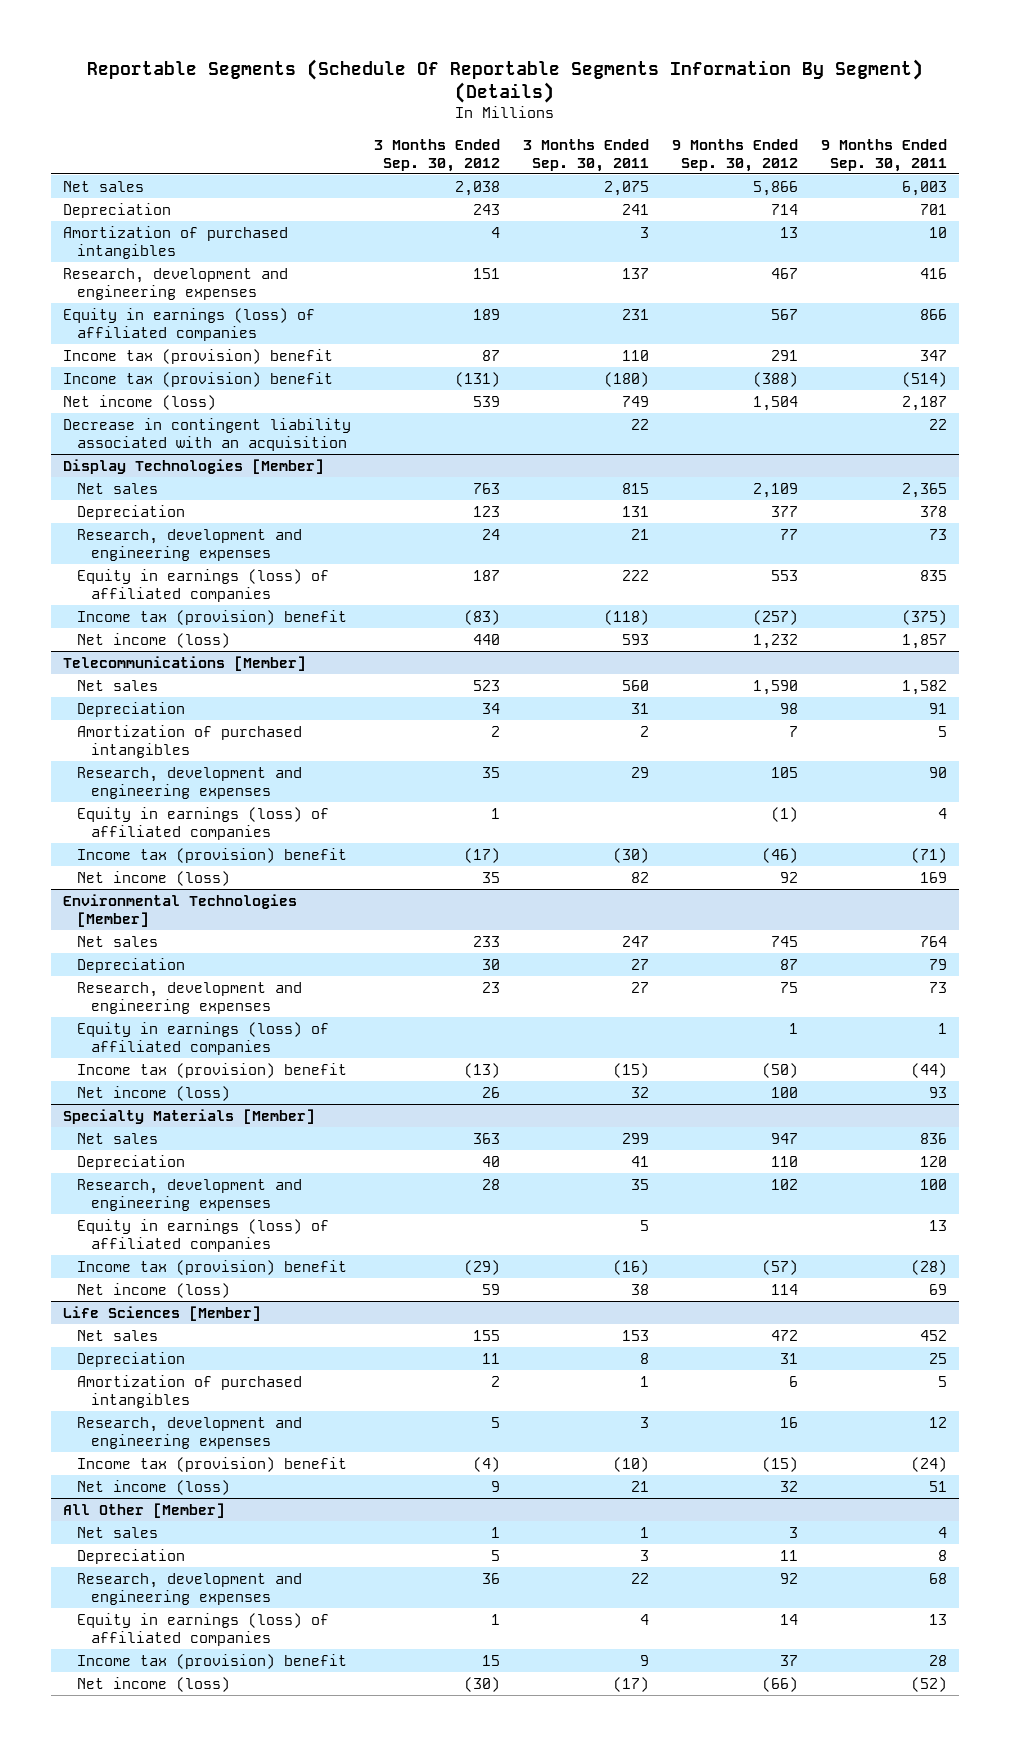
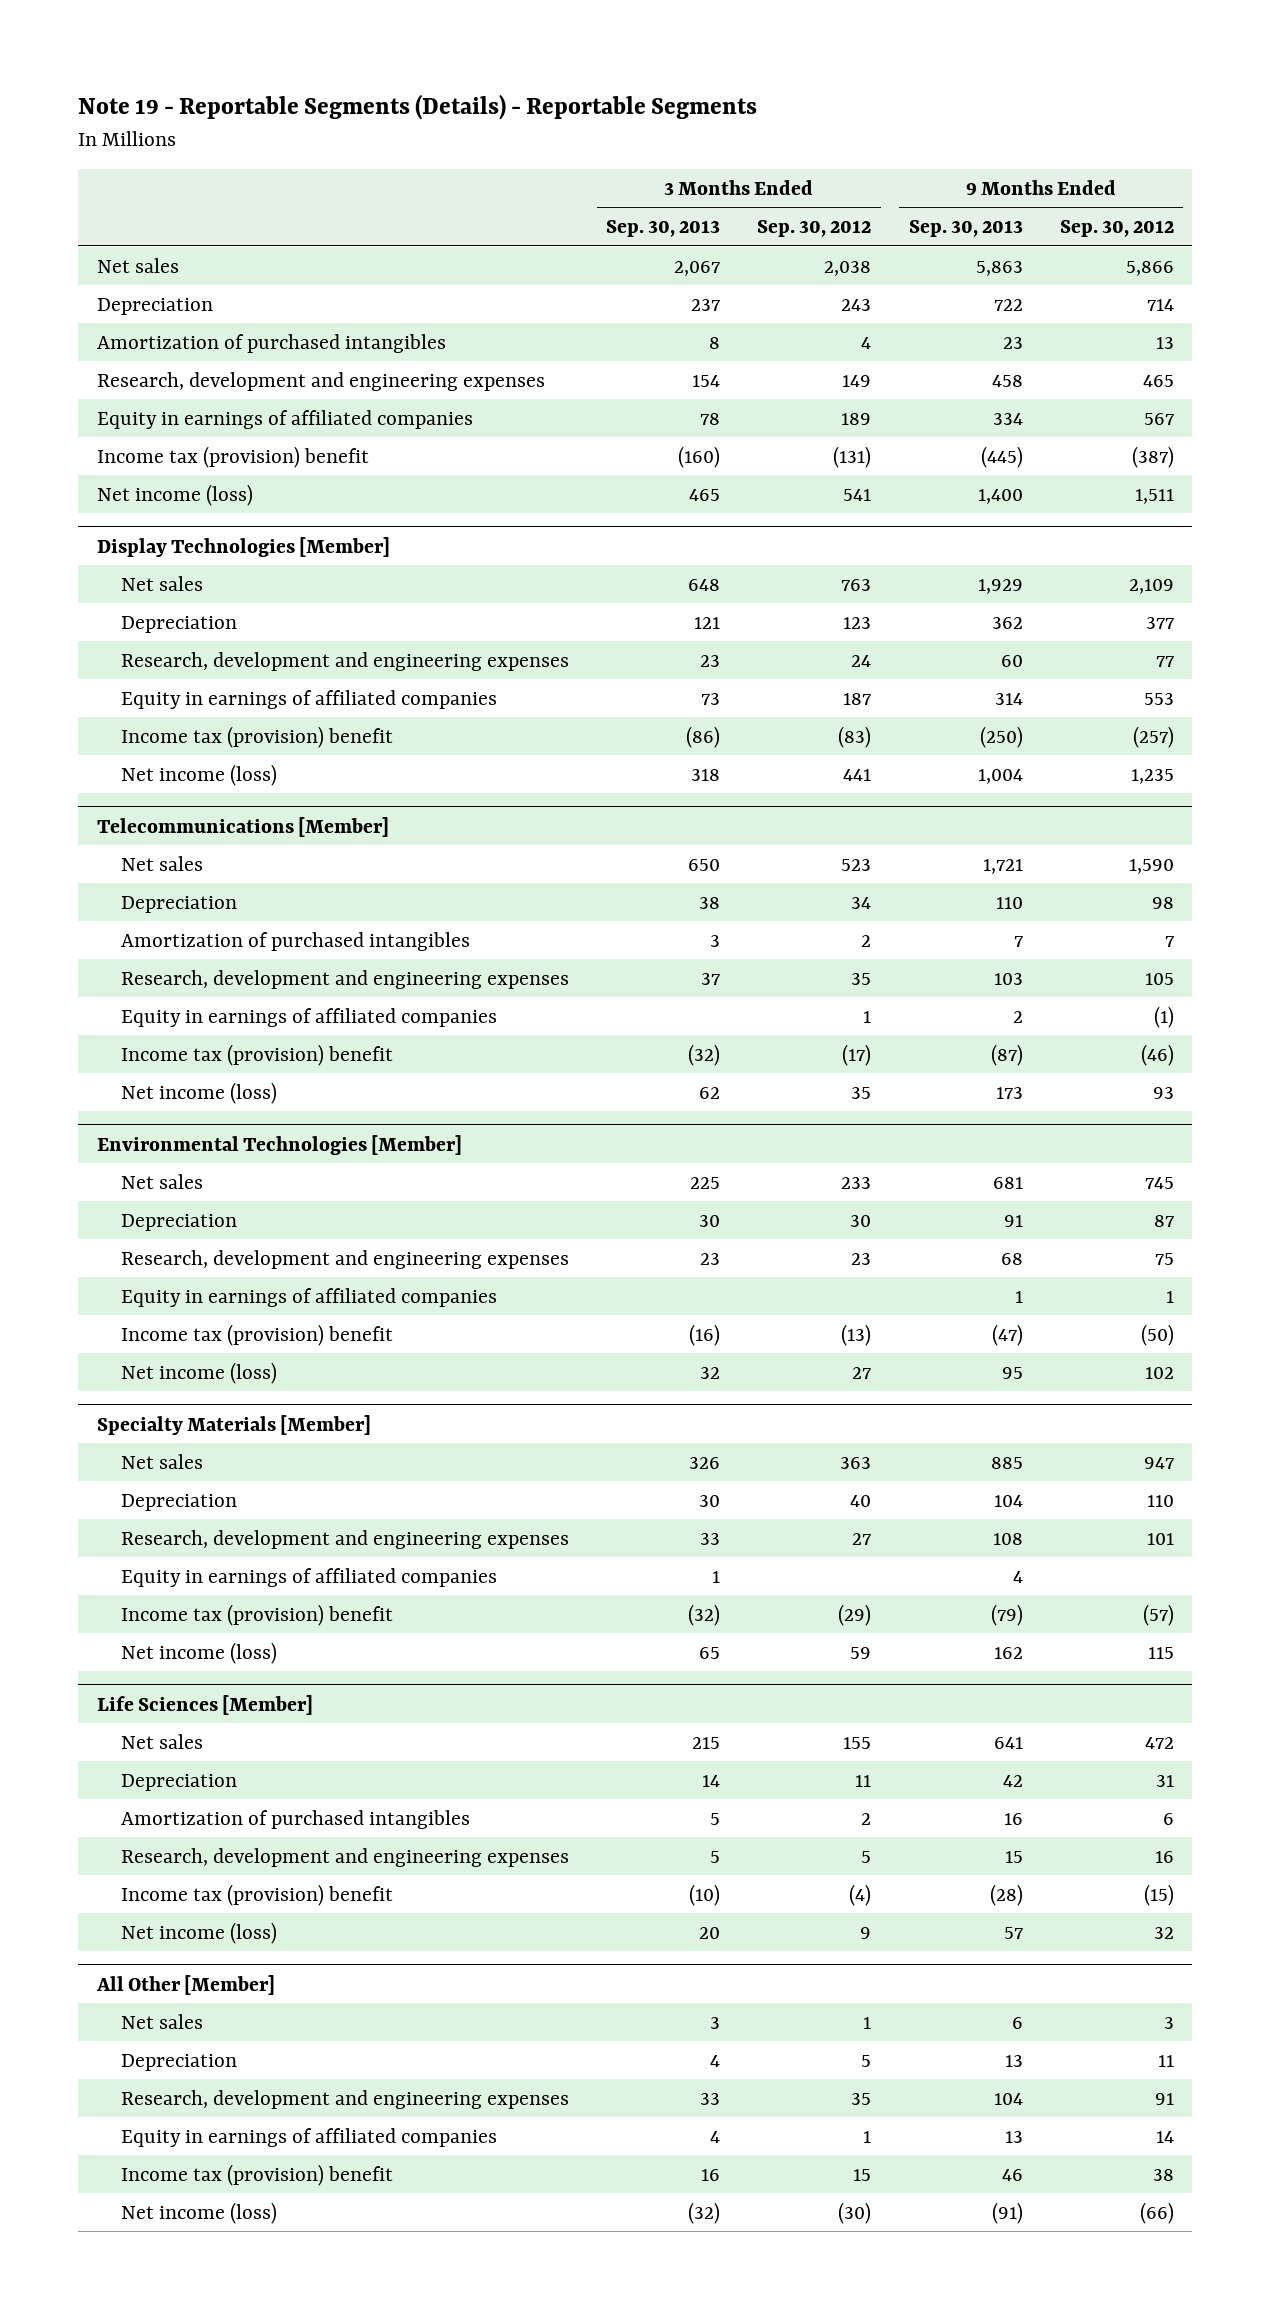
- Reportable Segments (Schedule Of Reportable Segments Information By Segment) (Details)
+ Note 19 - Reportable Segments (Details) - Reportable Segments
- | 3 Months Ended Sep. 30, 2012 | 3 Months Ended Sep. 30, 2011 | 9 Months Ended Sep. 30, 2012 | 9 Months Ended Sep. 30, 2011
+ | 3 Months Ended Sep. 30, 2013 | 3 Months Ended Sep. 30, 2012 | 9 Months Ended Sep. 30, 2013 | 9 Months Ended Sep. 30, 2012
- Research, development and engineering expenses | 151 | 137 | 467 | 416
- Equity in earnings (loss) of affiliated companies | 189 | 231 | 567 | 866
- Income tax (provision) benefit | 87 | 110 | 291 | 347
- Income tax (provision) benefit | (131) | (180) | (388) | (514)
- Net income (loss) | 539 | 749 | 1,504 | 2,187
- Decrease in contingent liability associated with an acquisition | | 22 | | 22
+ Research, development and engineering expenses | 154 | 149 | 458 | 465
+ Equity in earnings of affiliated companies | 78 | 189 | 334 | 567
+ Income tax (provision) benefit | (160) | (131) | (445) | (387)
+ Net income (loss) | 465 | 541 | 1,400 | 1,511
@ Display Technologies [Member]
- Equity in earnings (loss) of affiliated companies | 187 | 222 | 553 | 835
+ Equity in earnings of affiliated companies | 73 | 187 | 314 | 553
- Net income (loss) | 440 | 593 | 1,232 | 1,857
+ Net income (loss) | 318 | 441 | 1,004 | 1,235
@ Telecommunications [Member]
- Equity in earnings (loss) of affiliated companies | 1 | | (1) | 4
+ Equity in earnings of affiliated companies | | 1 | 2 | (1)
- Net income (loss) | 35 | 82 | 92 | 169
+ Net income (loss) | 62 | 35 | 173 | 93
@ Environmental Technologies [Member]
- Equity in earnings (loss) of affiliated companies | | | 1 | 1
+ Equity in earnings of affiliated companies | | | 1 | 1
- Net income (loss) | 26 | 32 | 100 | 93
+ Net income (loss) | 32 | 27 | 95 | 102
@ Specialty Materials [Member]
- Research, development and engineering expenses | 28 | 35 | 102 | 100
- Equity in earnings (loss) of affiliated companies | | 5 | | 13
+ Research, development and engineering expenses | 33 | 27 | 108 | 101
+ Equity in earnings of affiliated companies | 1 | | 4 |
- Net income (loss) | 59 | 38 | 114 | 69
+ Net income (loss) | 65 | 59 | 162 | 115
@ All Other [Member]
- Research, development and engineering expenses | 36 | 22 | 92 | 68
- Equity in earnings (loss) of affiliated companies | 1 | 4 | 14 | 13
- Income tax (provision) benefit | 15 | 9 | 37 | 28
+ Research, development and engineering expenses | 33 | 35 | 104 | 91
+ Equity in earnings of affiliated companies | 4 | 1 | 13 | 14
+ Income tax (provision) benefit | 16 | 15 | 46 | 38

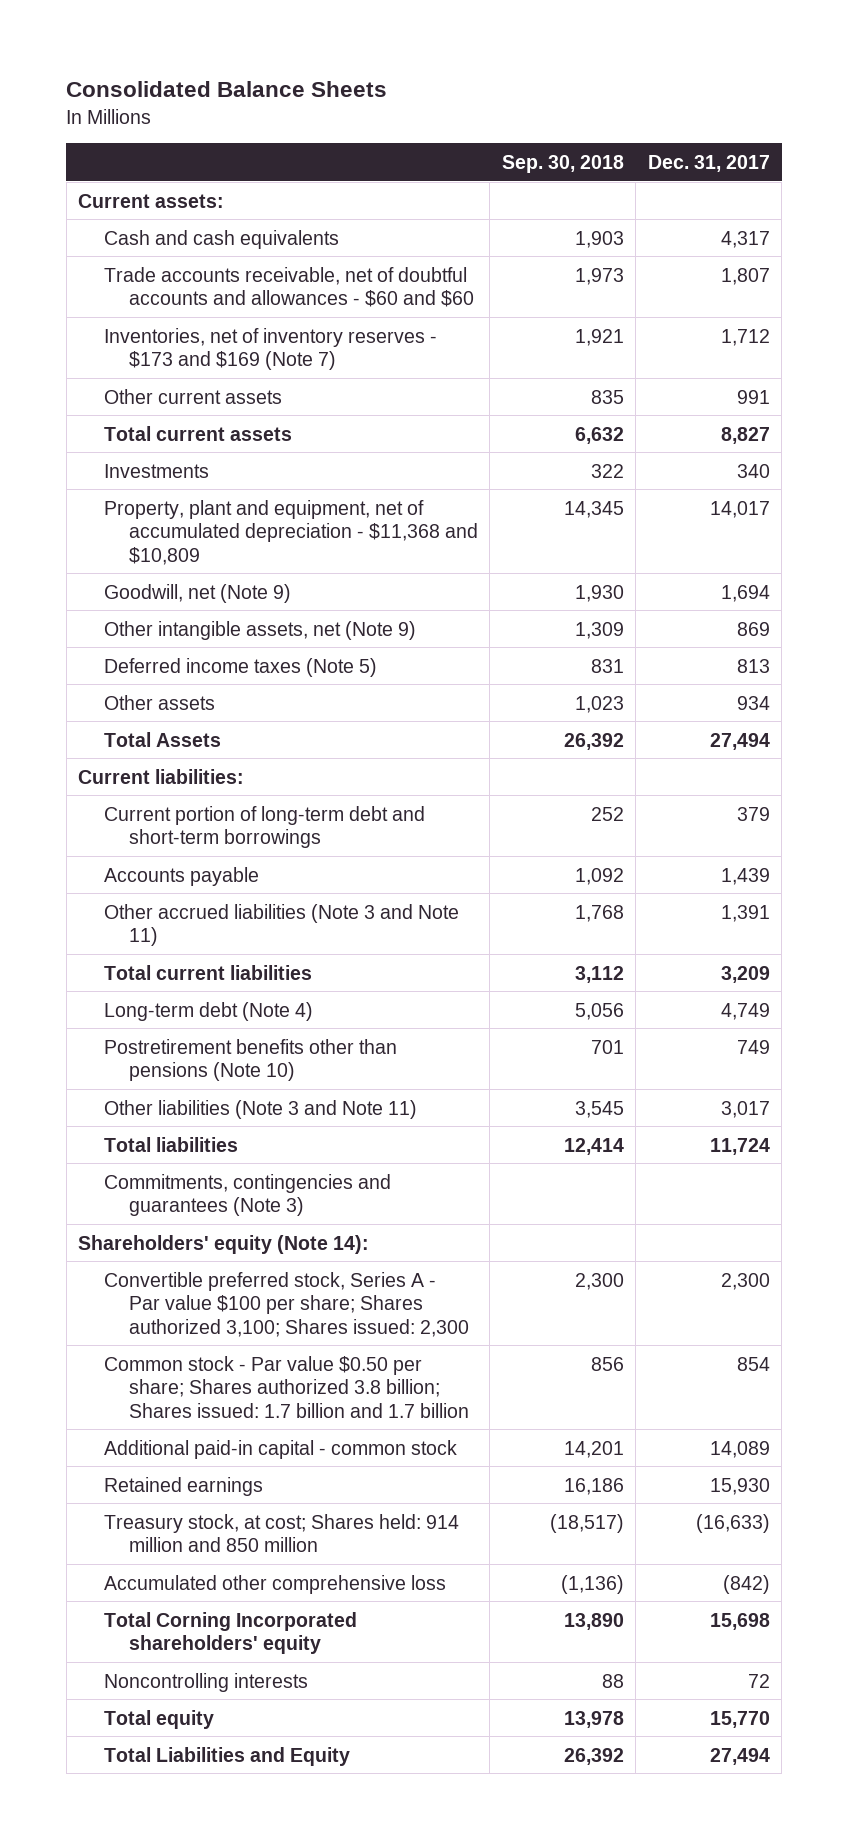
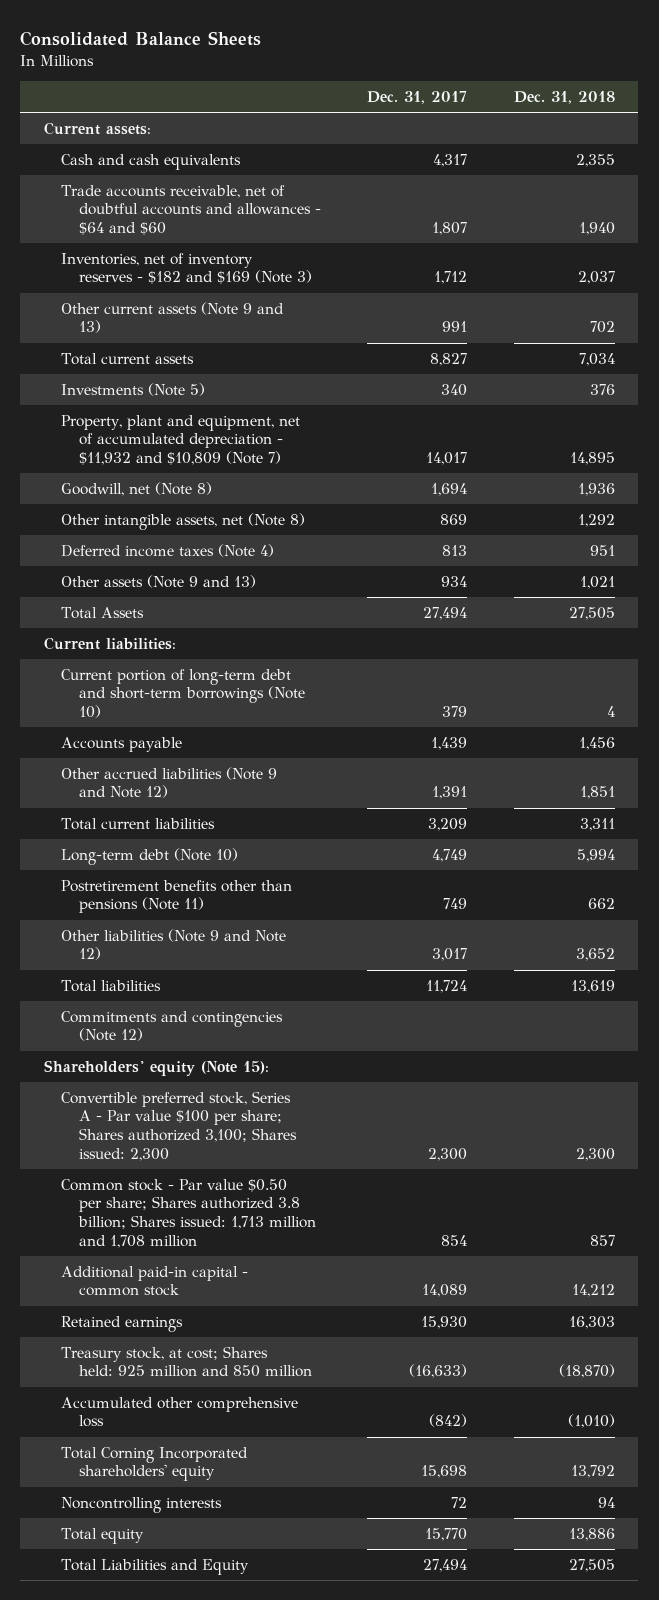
- | Sep. 30, 2018 | Dec. 31, 2017
+ | Dec. 31, 2017 | Dec. 31, 2018
- Trade accounts receivable, net of doubtful accounts and allowances - $60 and $60 | 1,973 | 1,807
- Inventories, net of inventory reserves - $173 and $169 (Note 7) | 1,921 | 1,712
- Other current assets | 835 | 991
+ Trade accounts receivable, net of doubtful accounts and allowances - $64 and $60 | 1,807 | 1,940
+ Inventories, net of inventory reserves - $182 and $169 (Note 3) | 1,712 | 2,037
+ Other current assets (Note 9 and 13) | 991 | 702
- Investments | 322 | 340
- Property, plant and equipment, net of accumulated depreciation - $11,368 and $10,809 | 14,345 | 14,017
- Goodwill, net (Note 9) | 1,930 | 1,694
- Other intangible assets, net (Note 9) | 1,309 | 869
- Deferred income taxes (Note 5) | 831 | 813
- Other assets | 1,023 | 934
+ Investments (Note 5) | 340 | 376
+ Property, plant and equipment, net of accumulated depreciation - $11,932 and $10,809 (Note 7) | 14,017 | 14,895
+ Goodwill, net (Note 8) | 1,694 | 1,936
+ Other intangible assets, net (Note 8) | 869 | 1,292
+ Deferred income taxes (Note 4) | 813 | 951
+ Other assets (Note 9 and 13) | 934 | 1,021
- Current portion of long-term debt and short-term borrowings | 252 | 379
+ Current portion of long-term debt and short-term borrowings (Note 10) | 379 | 4
- Other accrued liabilities (Note 3 and Note 11) | 1,768 | 1,391
+ Other accrued liabilities (Note 9 and Note 12) | 1,391 | 1,851
- Long-term debt (Note 4) | 5,056 | 4,749
- Postretirement benefits other than pensions (Note 10) | 701 | 749
- Other liabilities (Note 3 and Note 11) | 3,545 | 3,017
+ Long-term debt (Note 10) | 4,749 | 5,994
+ Postretirement benefits other than pensions (Note 11) | 749 | 662
+ Other liabilities (Note 9 and Note 12) | 3,017 | 3,652
- Commitments, contingencies and guarantees (Note 3)
- Shareholders' equity (Note 14):
+ Commitments and contingencies (Note 12)
+ Shareholders' equity (Note 15):
- Common stock - Par value $0.50 per share; Shares authorized 3.8 billion; Shares issued: 1.7 billion and 1.7 billion | 856 | 854
+ Common stock - Par value $0.50 per share; Shares authorized 3.8 billion; Shares issued: 1,713 million and 1,708 million | 854 | 857
- Treasury stock, at cost; Shares held: 914 million and 850 million | (18,517) | (16,633)
+ Treasury stock, at cost; Shares held: 925 million and 850 million | (16,633) | (18,870)

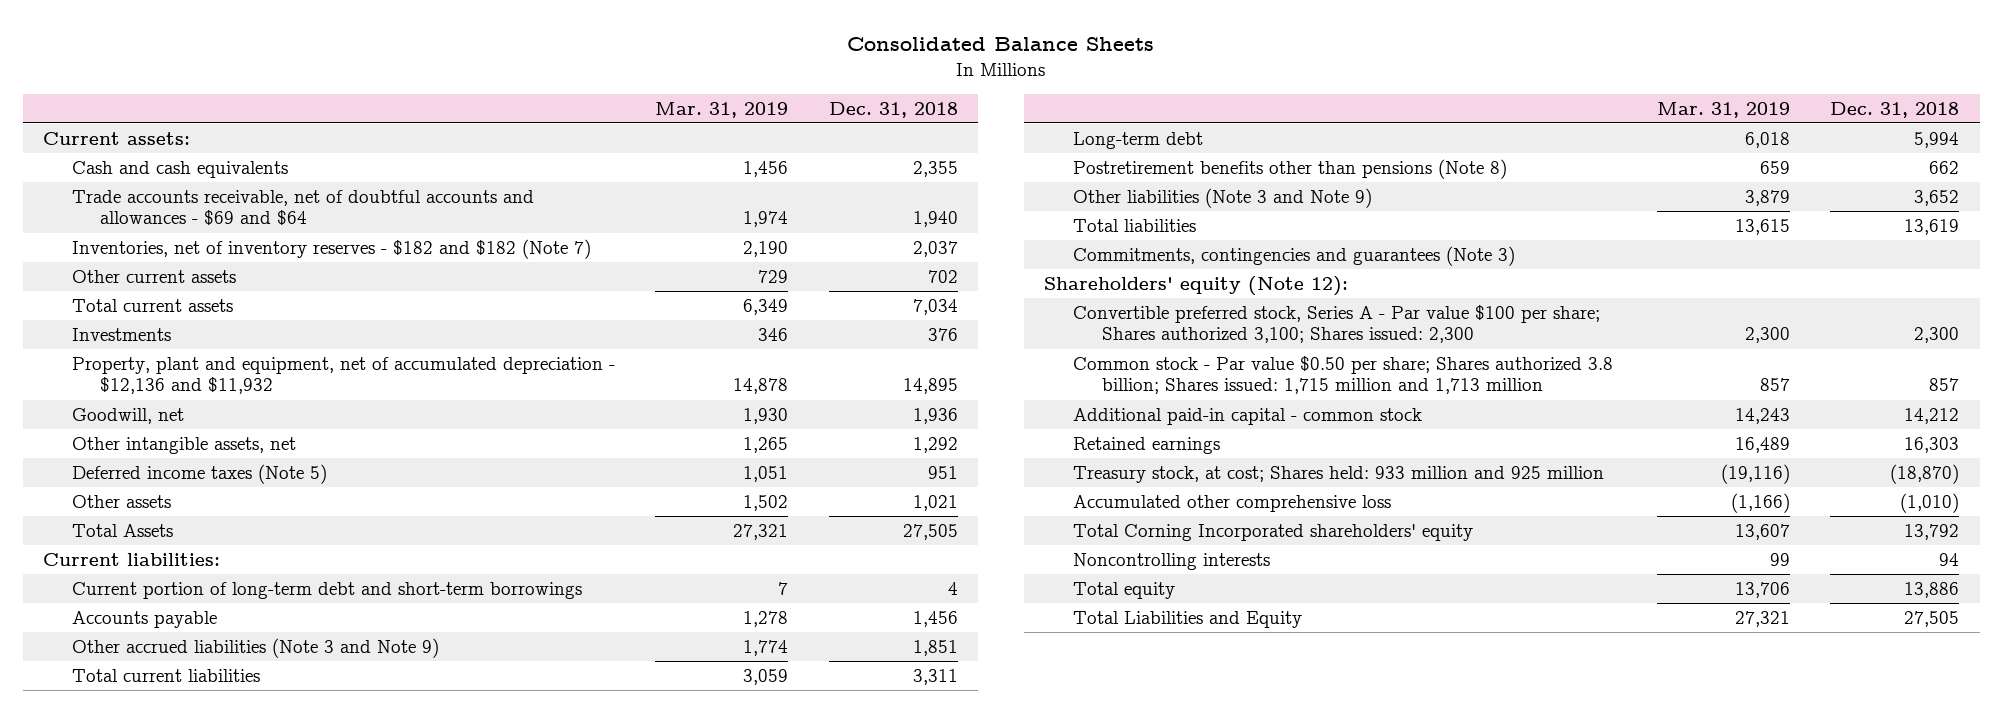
- | Dec. 31, 2017 | Dec. 31, 2018
+ | Mar. 31, 2019 | Dec. 31, 2018
- Trade accounts receivable, net of doubtful accounts and allowances - $64 and $60 | 1,807 | 1,940
- Inventories, net of inventory reserves - $182 and $169 (Note 3) | 1,712 | 2,037
- Other current assets (Note 9 and 13) | 991 | 702
+ Trade accounts receivable, net of doubtful accounts and allowances - $69 and $64 | 1,974 | 1,940
+ Inventories, net of inventory reserves - $182 and $182 (Note 7) | 2,190 | 2,037
+ Other current assets | 729 | 702
- Investments (Note 5) | 340 | 376
- Property, plant and equipment, net of accumulated depreciation - $11,932 and $10,809 (Note 7) | 14,017 | 14,895
- Goodwill, net (Note 8) | 1,694 | 1,936
- Other intangible assets, net (Note 8) | 869 | 1,292
- Deferred income taxes (Note 4) | 813 | 951
- Other assets (Note 9 and 13) | 934 | 1,021
+ Investments | 346 | 376
+ Property, plant and equipment, net of accumulated depreciation - $12,136 and $11,932 | 14,878 | 14,895
+ Goodwill, net | 1,930 | 1,936
+ Other intangible assets, net | 1,265 | 1,292
+ Deferred income taxes (Note 5) | 1,051 | 951
+ Other assets | 1,502 | 1,021
- Current portion of long-term debt and short-term borrowings (Note 10) | 379 | 4
+ Current portion of long-term debt and short-term borrowings | 7 | 4
- Other accrued liabilities (Note 9 and Note 12) | 1,391 | 1,851
+ Other accrued liabilities (Note 3 and Note 9) | 1,774 | 1,851
- Long-term debt (Note 10) | 4,749 | 5,994
- Postretirement benefits other than pensions (Note 11) | 749 | 662
- Other liabilities (Note 9 and Note 12) | 3,017 | 3,652
+ Long-term debt | 6,018 | 5,994
+ Postretirement benefits other than pensions (Note 8) | 659 | 662
+ Other liabilities (Note 3 and Note 9) | 3,879 | 3,652
- Commitments and contingencies (Note 12)
- Shareholders' equity (Note 15):
+ Commitments, contingencies and guarantees (Note 3)
+ Shareholders' equity (Note 12):
- Common stock - Par value $0.50 per share; Shares authorized 3.8 billion; Shares issued: 1,713 million and 1,708 million | 854 | 857
+ Common stock - Par value $0.50 per share; Shares authorized 3.8 billion; Shares issued: 1,715 million and 1,713 million | 857 | 857
- Treasury stock, at cost; Shares held: 925 million and 850 million | (16,633) | (18,870)
+ Treasury stock, at cost; Shares held: 933 million and 925 million | (19,116) | (18,870)

